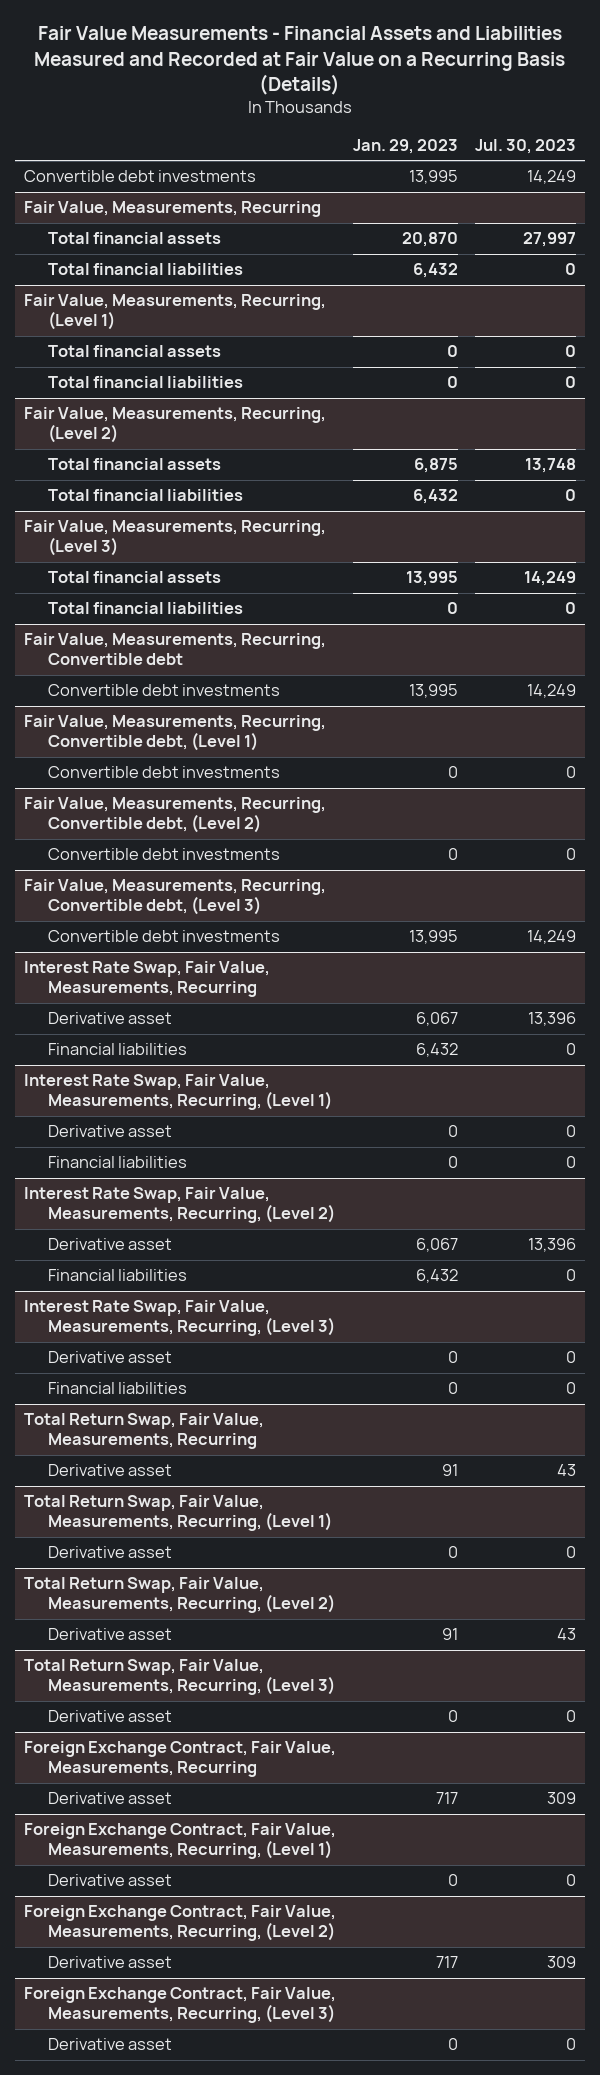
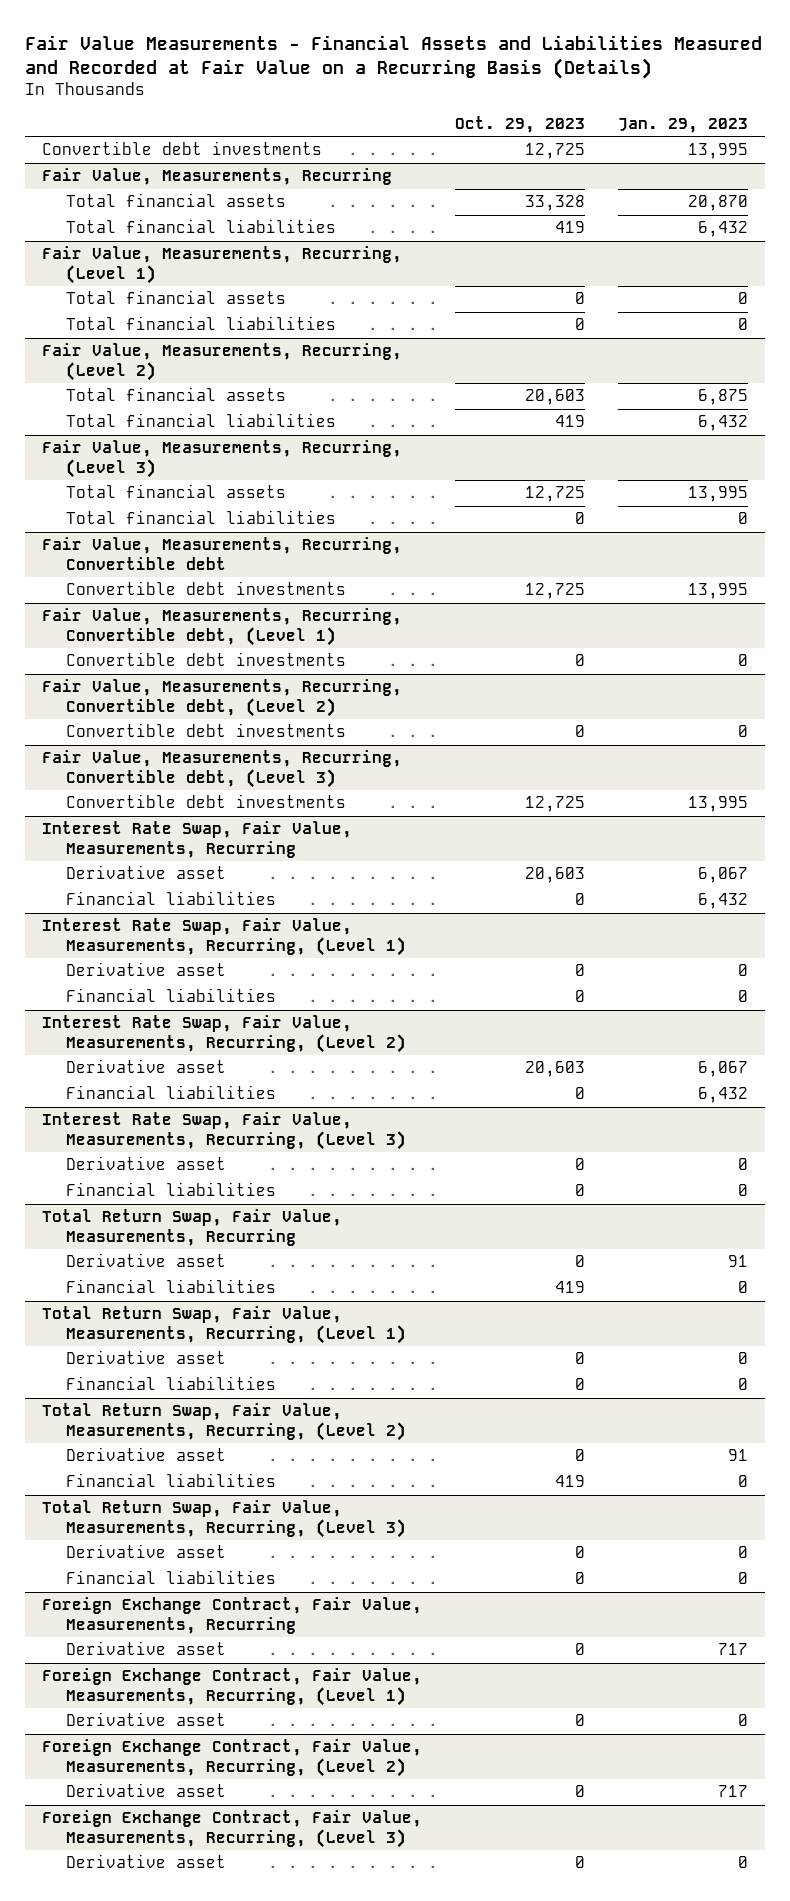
- | Jan. 29, 2023 | Jul. 30, 2023
+ | Oct. 29, 2023 | Jan. 29, 2023
@ Total Return Swap, Fair Value, Measurements, Recurring
+ Financial liabilities | 419 | 0
@ Total Return Swap, Fair Value, Measurements, Recurring, (Level 1)
+ Financial liabilities | 0 | 0
@ Total Return Swap, Fair Value, Measurements, Recurring, (Level 2)
+ Financial liabilities | 419 | 0
@ Total Return Swap, Fair Value, Measurements, Recurring, (Level 3)
+ Financial liabilities | 0 | 0

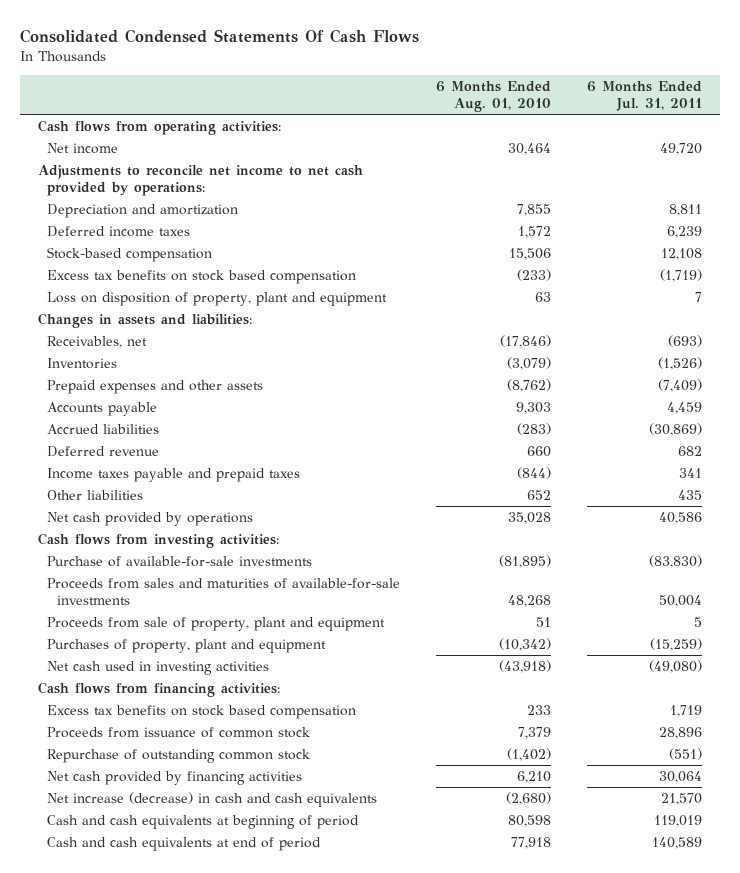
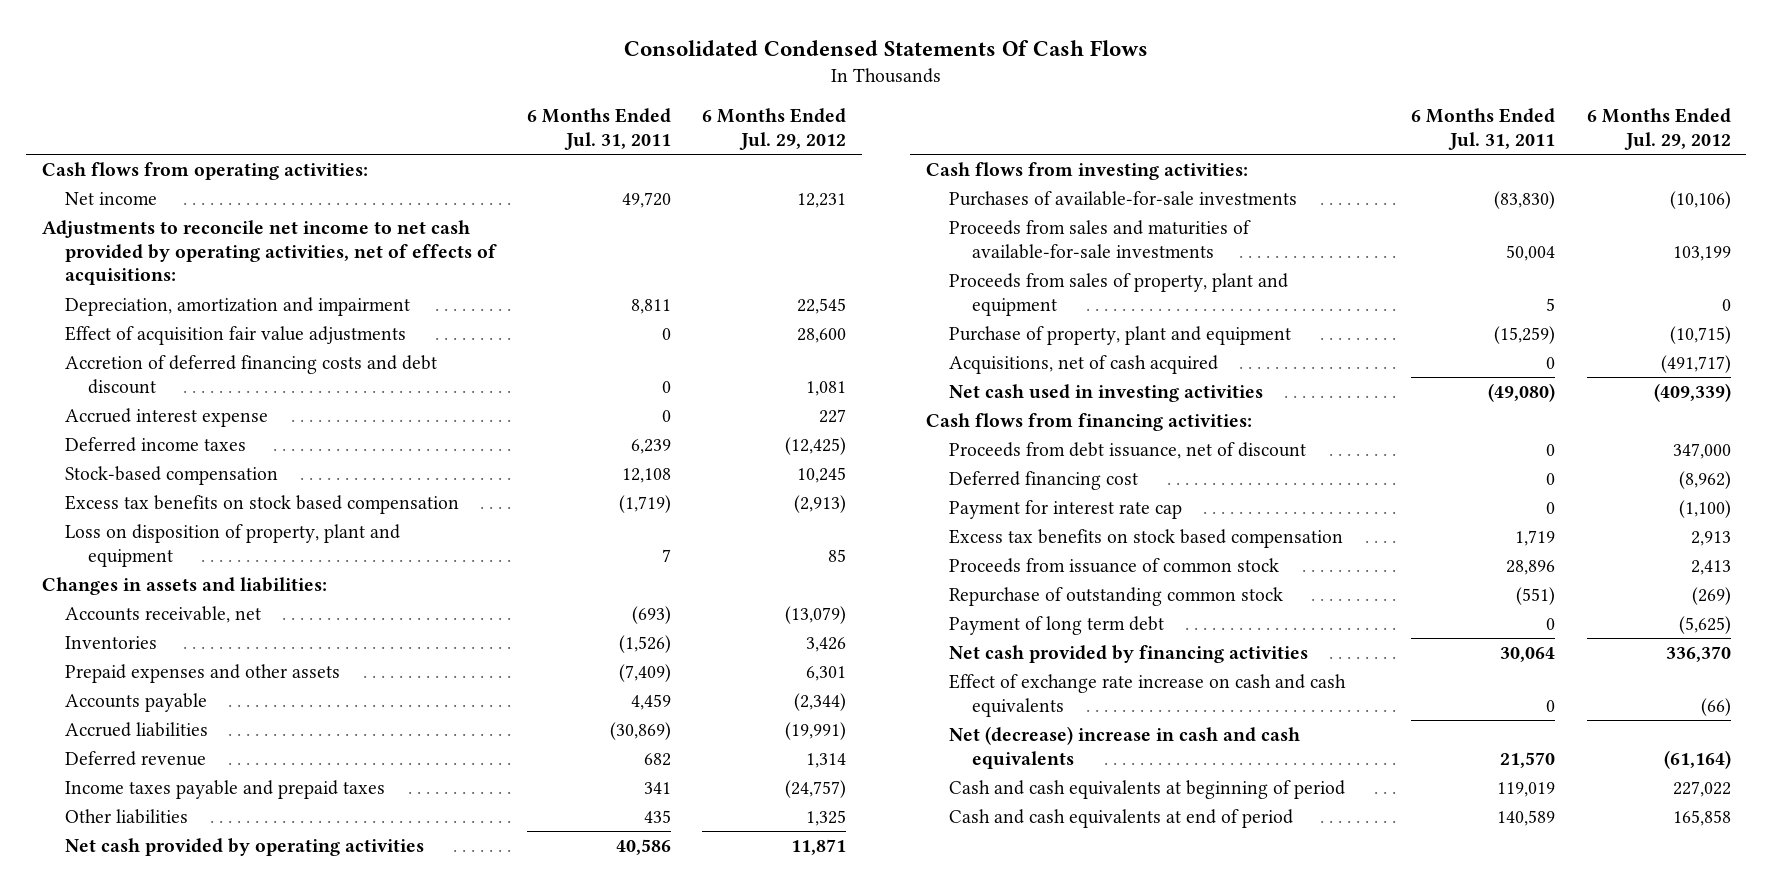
- | 6 Months Ended Aug. 01, 2010 | 6 Months Ended Jul. 31, 2011
+ | 6 Months Ended Jul. 31, 2011 | 6 Months Ended Jul. 29, 2012
- Adjustments to reconcile net income to net cash provided by operations:
- Depreciation and amortization | 7,855 | 8,811
+ Adjustments to reconcile net income to net cash provided by operating activities, net of effects of acquisitions:
+ Depreciation, amortization and impairment | 8,811 | 22,545
+ Effect of acquisition fair value adjustments | 0 | 28,600
+ Accretion of deferred financing costs and debt discount | 0 | 1,081
+ Accrued interest expense | 0 | 227
- Receivables, net | (17,846) | (693)
+ Accounts receivable, net | (693) | (13,079)
- Net cash provided by operations | 35,028 | 40,586
+ Net cash provided by operating activities | 40,586 | 11,871
- Purchase of available-for-sale investments | (81,895) | (83,830)
+ Purchases of available-for-sale investments | (83,830) | (10,106)
- Proceeds from sale of property, plant and equipment | 51 | 5
- Purchases of property, plant and equipment | (10,342) | (15,259)
+ Proceeds from sales of property, plant and equipment | 5 | 0
+ Purchase of property, plant and equipment | (15,259) | (10,715)
+ Acquisitions, net of cash acquired | 0 | (491,717)
+ Proceeds from debt issuance, net of discount | 0 | 347,000
+ Deferred financing cost | 0 | (8,962)
+ Payment for interest rate cap | 0 | (1,100)
+ Payment of long term debt | 0 | (5,625)
- Net increase (decrease) in cash and cash equivalents | (2,680) | 21,570
+ Effect of exchange rate increase on cash and cash equivalents | 0 | (66)
+ Net (decrease) increase in cash and cash equivalents | 21,570 | (61,164)

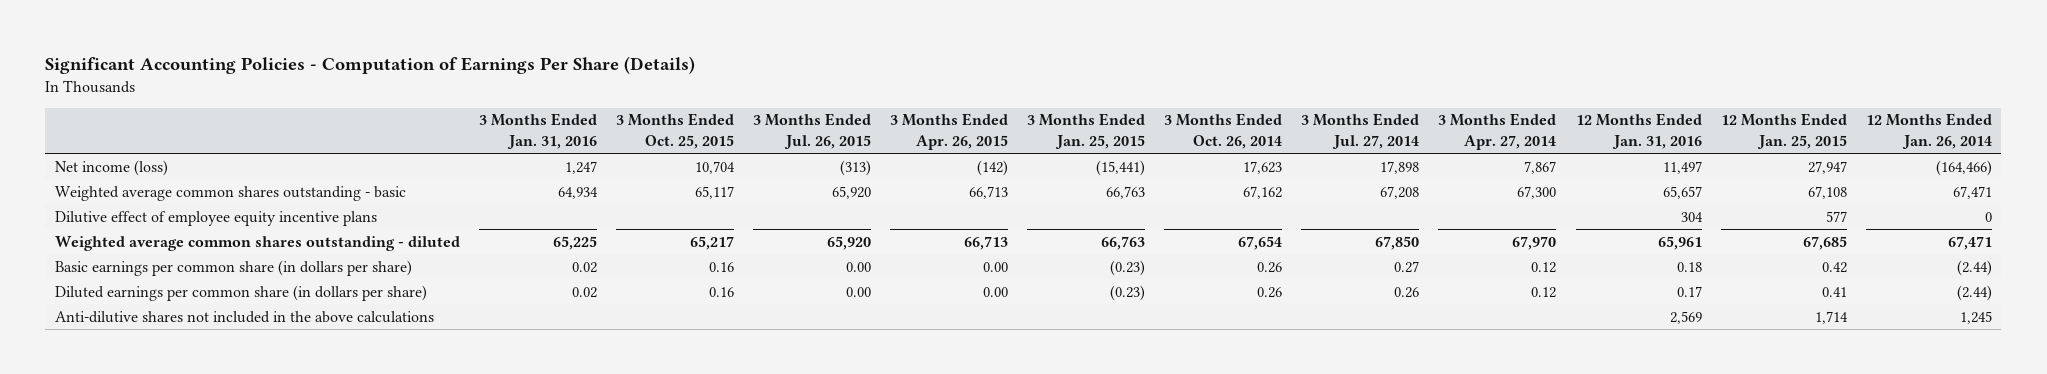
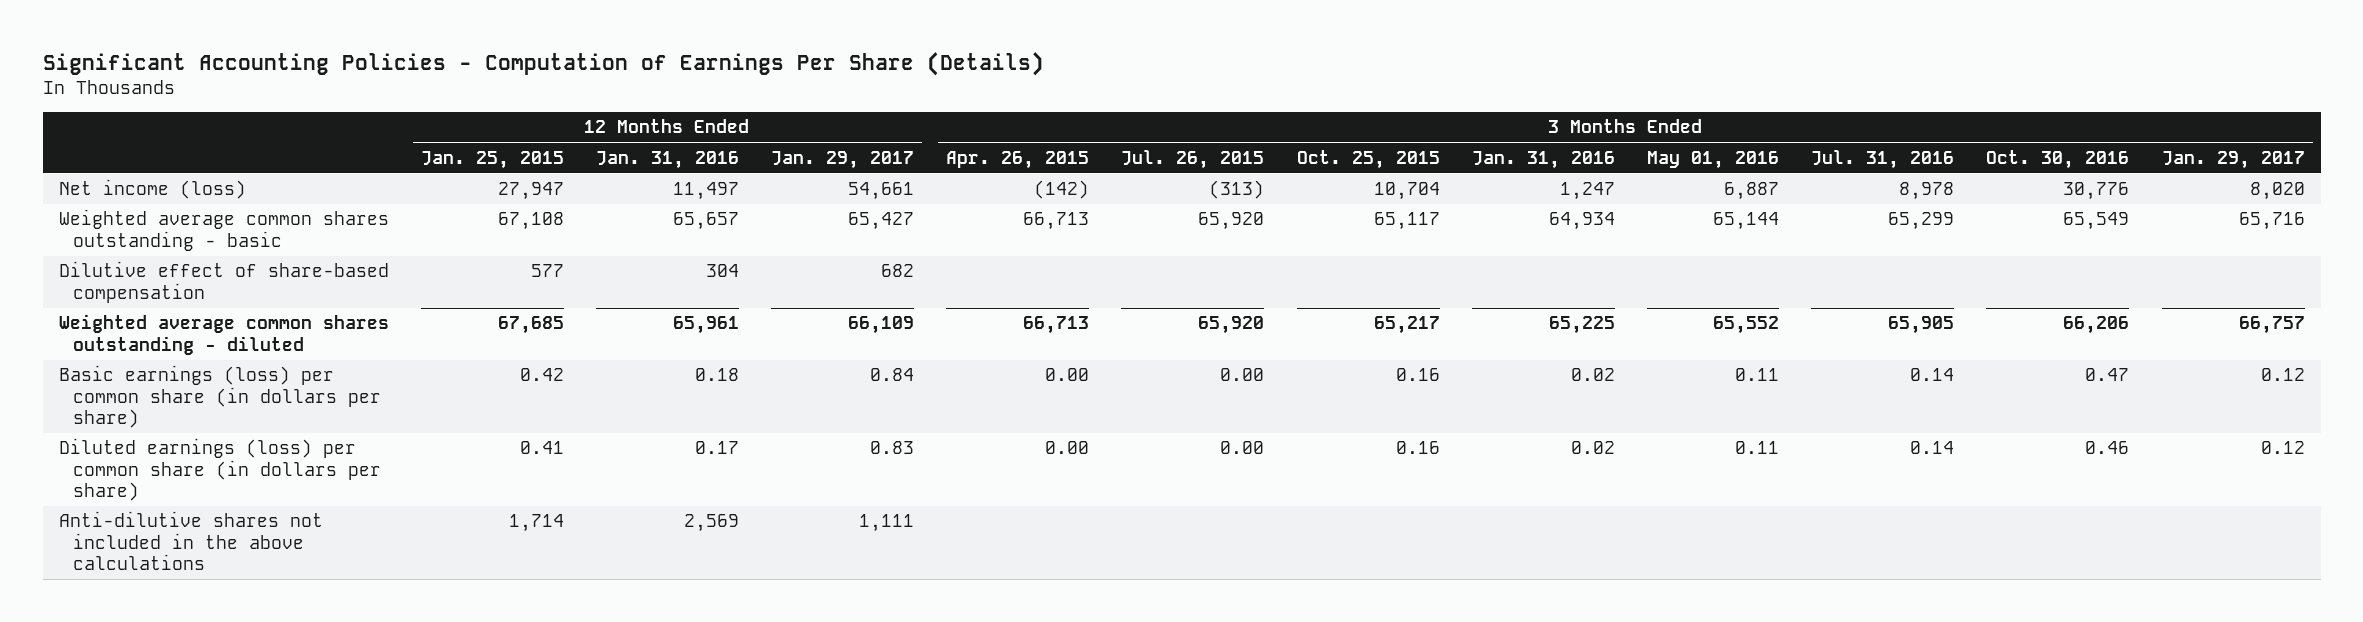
- | 3 Months Ended Jan. 31, 2016 | 3 Months Ended Oct. 25, 2015 | 3 Months Ended Jul. 26, 2015 | 3 Months Ended Apr. 26, 2015 | 3 Months Ended Jan. 25, 2015 | 3 Months Ended Oct. 26, 2014 | 3 Months Ended Jul. 27, 2014 | 3 Months Ended Apr. 27, 2014 | 12 Months Ended Jan. 31, 2016 | 12 Months Ended Jan. 25, 2015 | 12 Months Ended Jan. 26, 2014
+ | 12 Months Ended Jan. 25, 2015 | 12 Months Ended Jan. 31, 2016 | 12 Months Ended Jan. 29, 2017 | 3 Months Ended Apr. 26, 2015 | 3 Months Ended Jul. 26, 2015 | 3 Months Ended Oct. 25, 2015 | 3 Months Ended Jan. 31, 2016 | 3 Months Ended May 01, 2016 | 3 Months Ended Jul. 31, 2016 | 3 Months Ended Oct. 30, 2016 | 3 Months Ended Jan. 29, 2017
- Dilutive effect of employee equity incentive plans | | | | | | | | | 304 | 577 | 0
+ Dilutive effect of share-based compensation | 577 | 304 | 682 | | | | | | | |
- Basic earnings per common share (in dollars per share) | 0.02 | 0.16 | 0.00 | 0.00 | (0.23) | 0.26 | 0.27 | 0.12 | 0.18 | 0.42 | (2.44)
- Diluted earnings per common share (in dollars per share) | 0.02 | 0.16 | 0.00 | 0.00 | (0.23) | 0.26 | 0.26 | 0.12 | 0.17 | 0.41 | (2.44)
+ Basic earnings (loss) per common share (in dollars per share) | 0.42 | 0.18 | 0.84 | 0.00 | 0.00 | 0.16 | 0.02 | 0.11 | 0.14 | 0.47 | 0.12
+ Diluted earnings (loss) per common share (in dollars per share) | 0.41 | 0.17 | 0.83 | 0.00 | 0.00 | 0.16 | 0.02 | 0.11 | 0.14 | 0.46 | 0.12

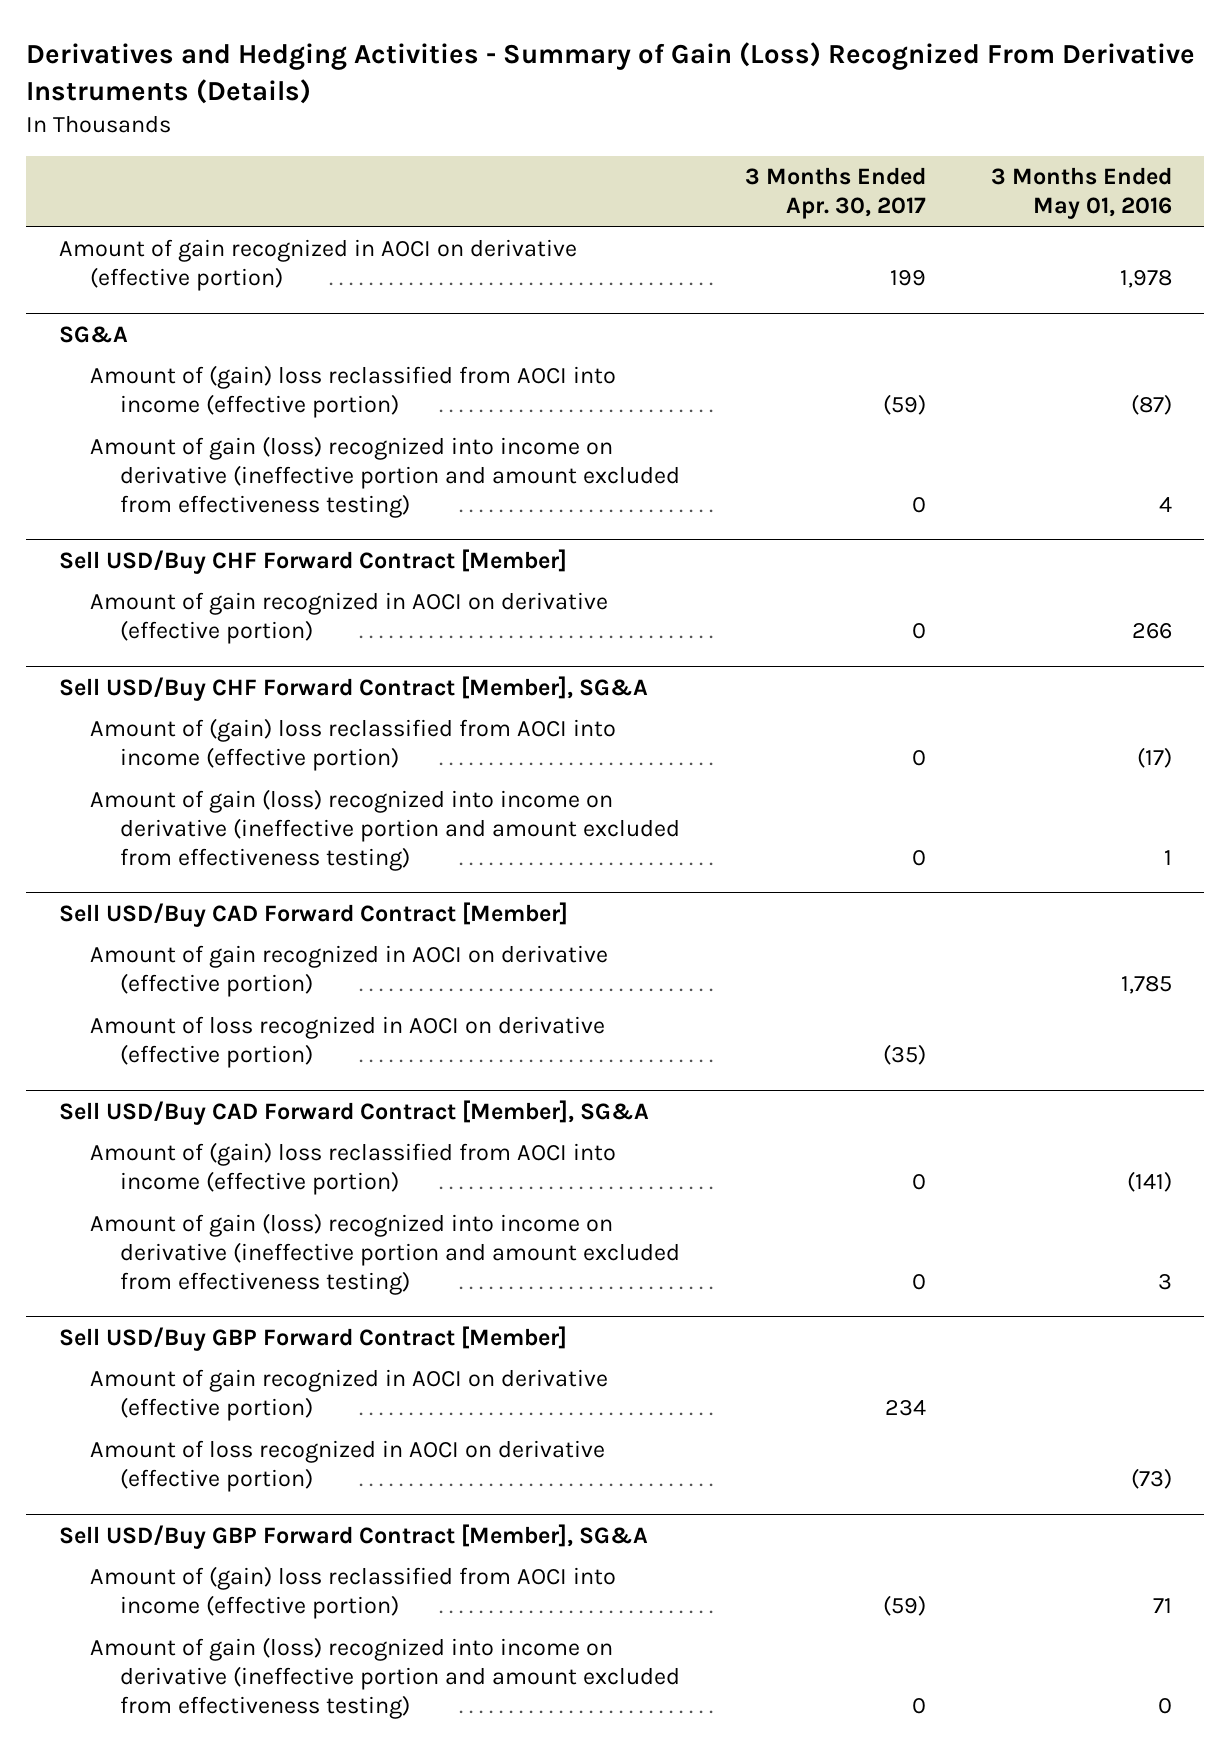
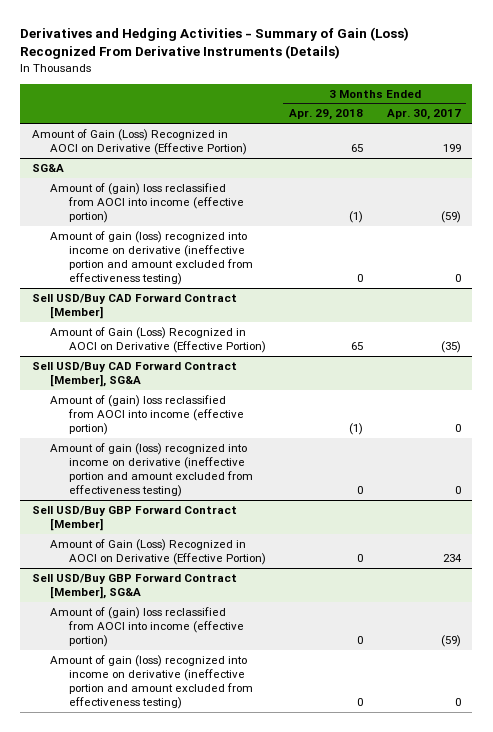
- | 3 Months Ended Apr. 30, 2017 | 3 Months Ended May 01, 2016
+ | 3 Months Ended Apr. 29, 2018 | 3 Months Ended Apr. 30, 2017
- Amount of gain recognized in AOCI on derivative (effective portion) | 199 | 1,978
+ Amount of Gain (Loss) Recognized in AOCI on Derivative (Effective Portion) | 65 | 199
- Sell USD/Buy CHF Forward Contract [Member]
- Amount of gain recognized in AOCI on derivative (effective portion) | 0 | 266
- Sell USD/Buy CHF Forward Contract [Member], SG&A
- Amount of (gain) loss reclassified from AOCI into income (effective portion) | 0 | (17)
- Amount of gain (loss) recognized into income on derivative (ineffective portion and amount excluded from effectiveness testing) | 0 | 1
@ Sell USD/Buy CAD Forward Contract [Member]
- Amount of gain recognized in AOCI on derivative (effective portion) | | 1,785
- Amount of loss recognized in AOCI on derivative (effective portion) | (35) |
+ Amount of Gain (Loss) Recognized in AOCI on Derivative (Effective Portion) | 65 | (35)
@ Sell USD/Buy GBP Forward Contract [Member]
- Amount of gain recognized in AOCI on derivative (effective portion) | 234 |
- Amount of loss recognized in AOCI on derivative (effective portion) | | (73)
+ Amount of Gain (Loss) Recognized in AOCI on Derivative (Effective Portion) | 0 | 234

